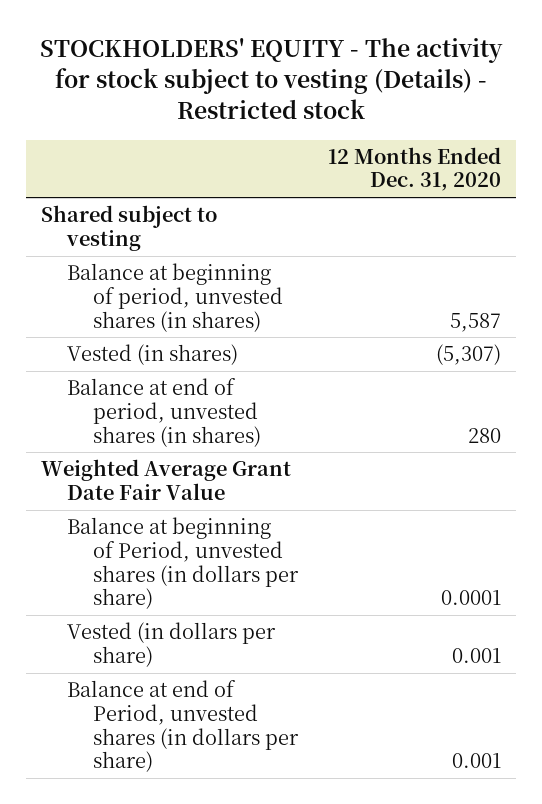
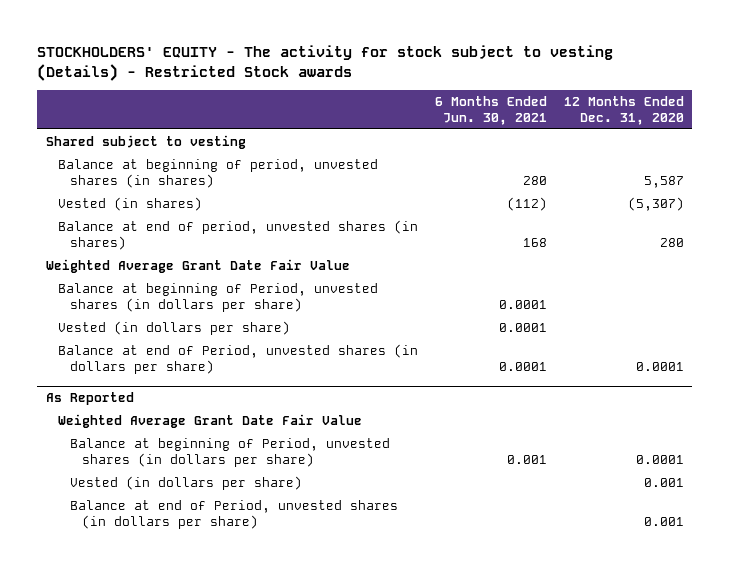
- STOCKHOLDERS' EQUITY - The activity for stock subject to vesting (Details) - Restricted stock
+ STOCKHOLDERS' EQUITY - The activity for stock subject to vesting (Details) - Restricted Stock awards
- | 12 Months Ended Dec. 31, 2020
+ | 6 Months Ended Jun. 30, 2021 | 12 Months Ended Dec. 31, 2020
+ Balance at beginning of Period, unvested shares (in dollars per share) | 0.0001 |
+ Vested (in dollars per share) | 0.0001 |
+ Balance at end of Period, unvested shares (in dollars per share) | 0.0001 | 0.0001
+ As Reported
+ Weighted Average Grant Date Fair Value

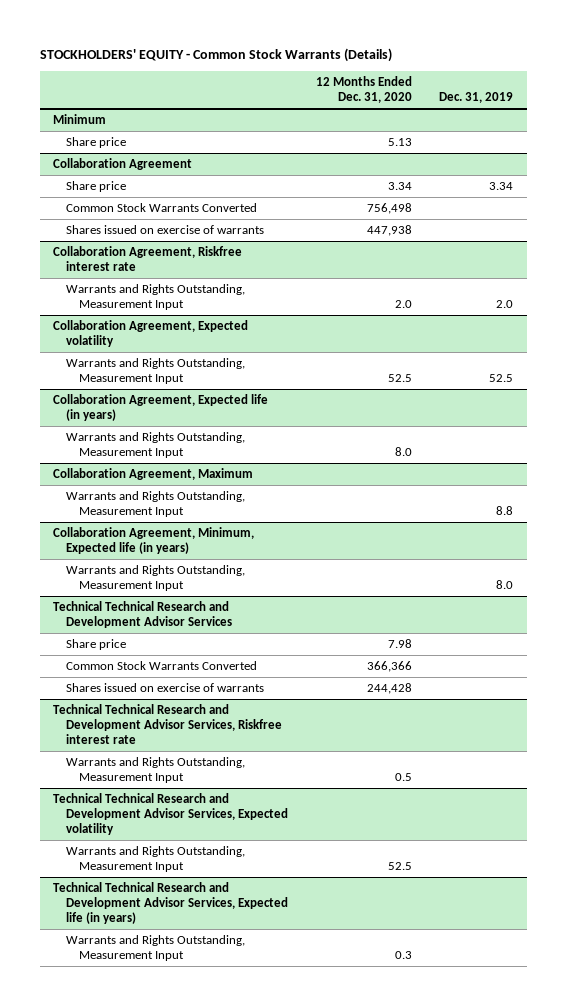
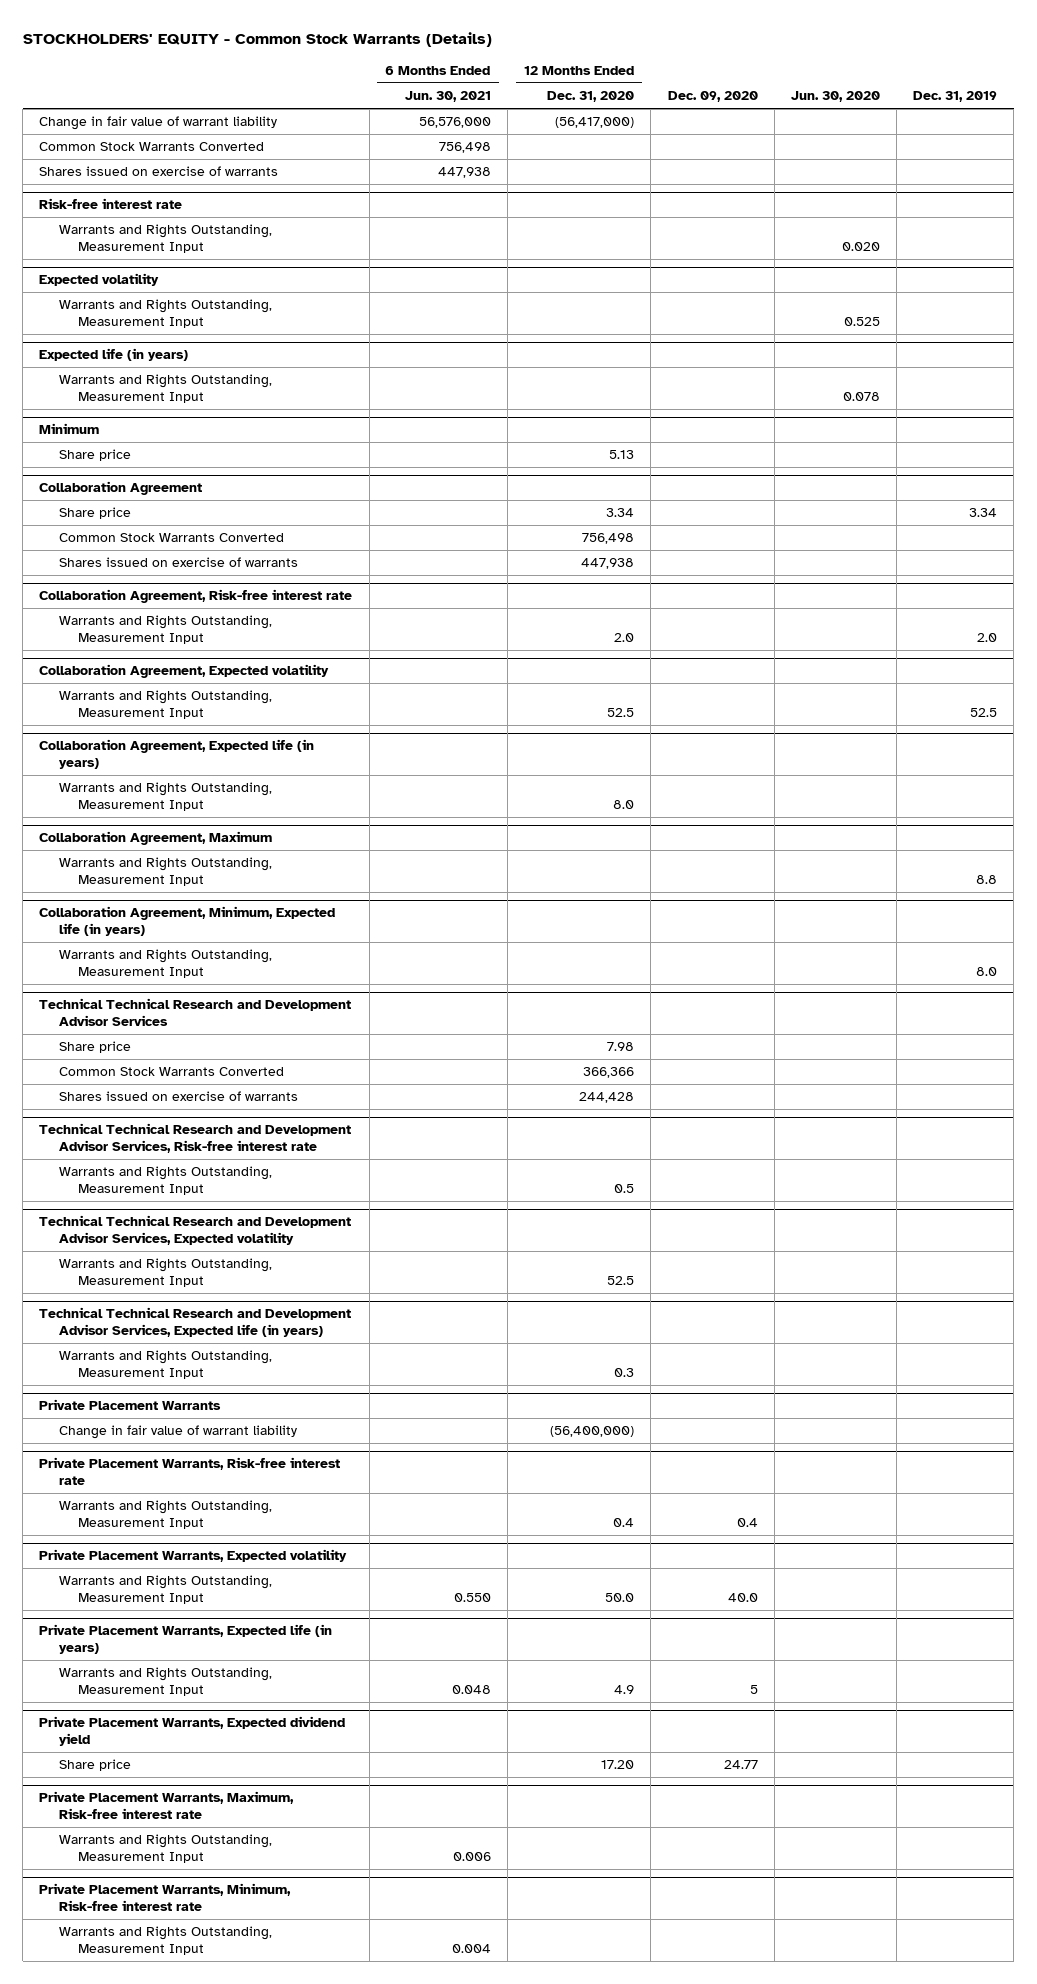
- | 12 Months Ended Dec. 31, 2020 | Dec. 31, 2019
+ | 6 Months Ended Jun. 30, 2021 | 12 Months Ended Dec. 31, 2020 | Dec. 09, 2020 | Jun. 30, 2020 | Dec. 31, 2019
+ Change in fair value of warrant liability | 56,576,000 | (56,417,000) | | |
+ Common Stock Warrants Converted | 756,498 | | | |
+ Shares issued on exercise of warrants | 447,938 | | | |
+ Risk-free interest rate
+ Warrants and Rights Outstanding, Measurement Input | | | | 0.020 |
+ Expected volatility
+ Warrants and Rights Outstanding, Measurement Input | | | | 0.525 |
+ Expected life (in years)
+ Warrants and Rights Outstanding, Measurement Input | | | | 0.078 |
- Collaboration Agreement, Riskfree interest rate
+ Collaboration Agreement, Risk-free interest rate
- Technical Technical Research and Development Advisor Services, Riskfree interest rate
+ Technical Technical Research and Development Advisor Services, Risk-free interest rate
+ Private Placement Warrants
+ Change in fair value of warrant liability | | (56,400,000) | | |
+ Private Placement Warrants, Risk-free interest rate
+ Warrants and Rights Outstanding, Measurement Input | | 0.4 | 0.4 | |
+ Private Placement Warrants, Expected volatility
+ Warrants and Rights Outstanding, Measurement Input | 0.550 | 50.0 | 40.0 | |
+ Private Placement Warrants, Expected life (in years)
+ Warrants and Rights Outstanding, Measurement Input | 0.048 | 4.9 | 5 | |
+ Private Placement Warrants, Expected dividend yield
+ Share price | | 17.20 | 24.77 | |
+ Private Placement Warrants, Maximum, Risk-free interest rate
+ Warrants and Rights Outstanding, Measurement Input | 0.006 | | | |
+ Private Placement Warrants, Minimum, Risk-free interest rate
+ Warrants and Rights Outstanding, Measurement Input | 0.004 | | | |

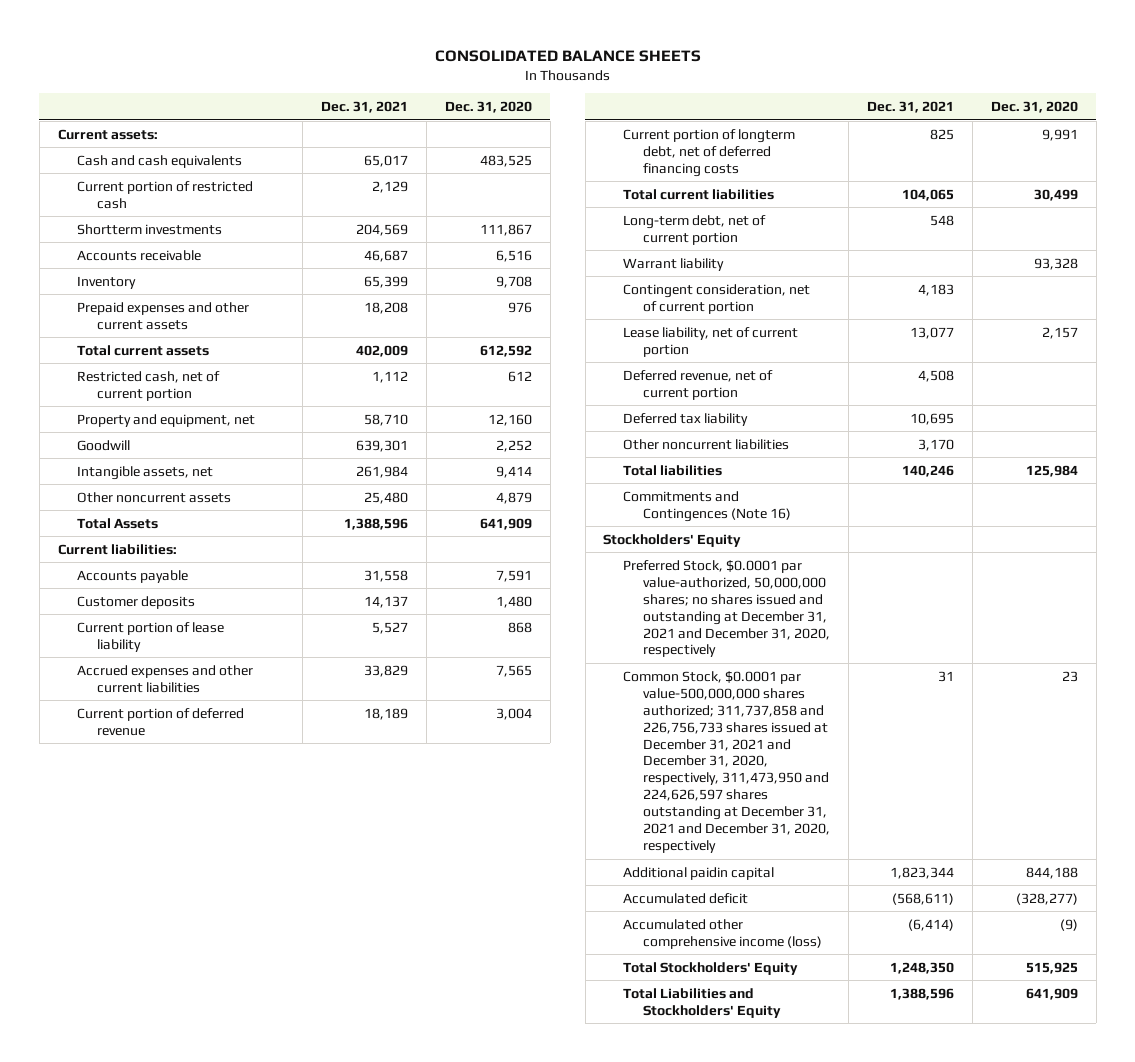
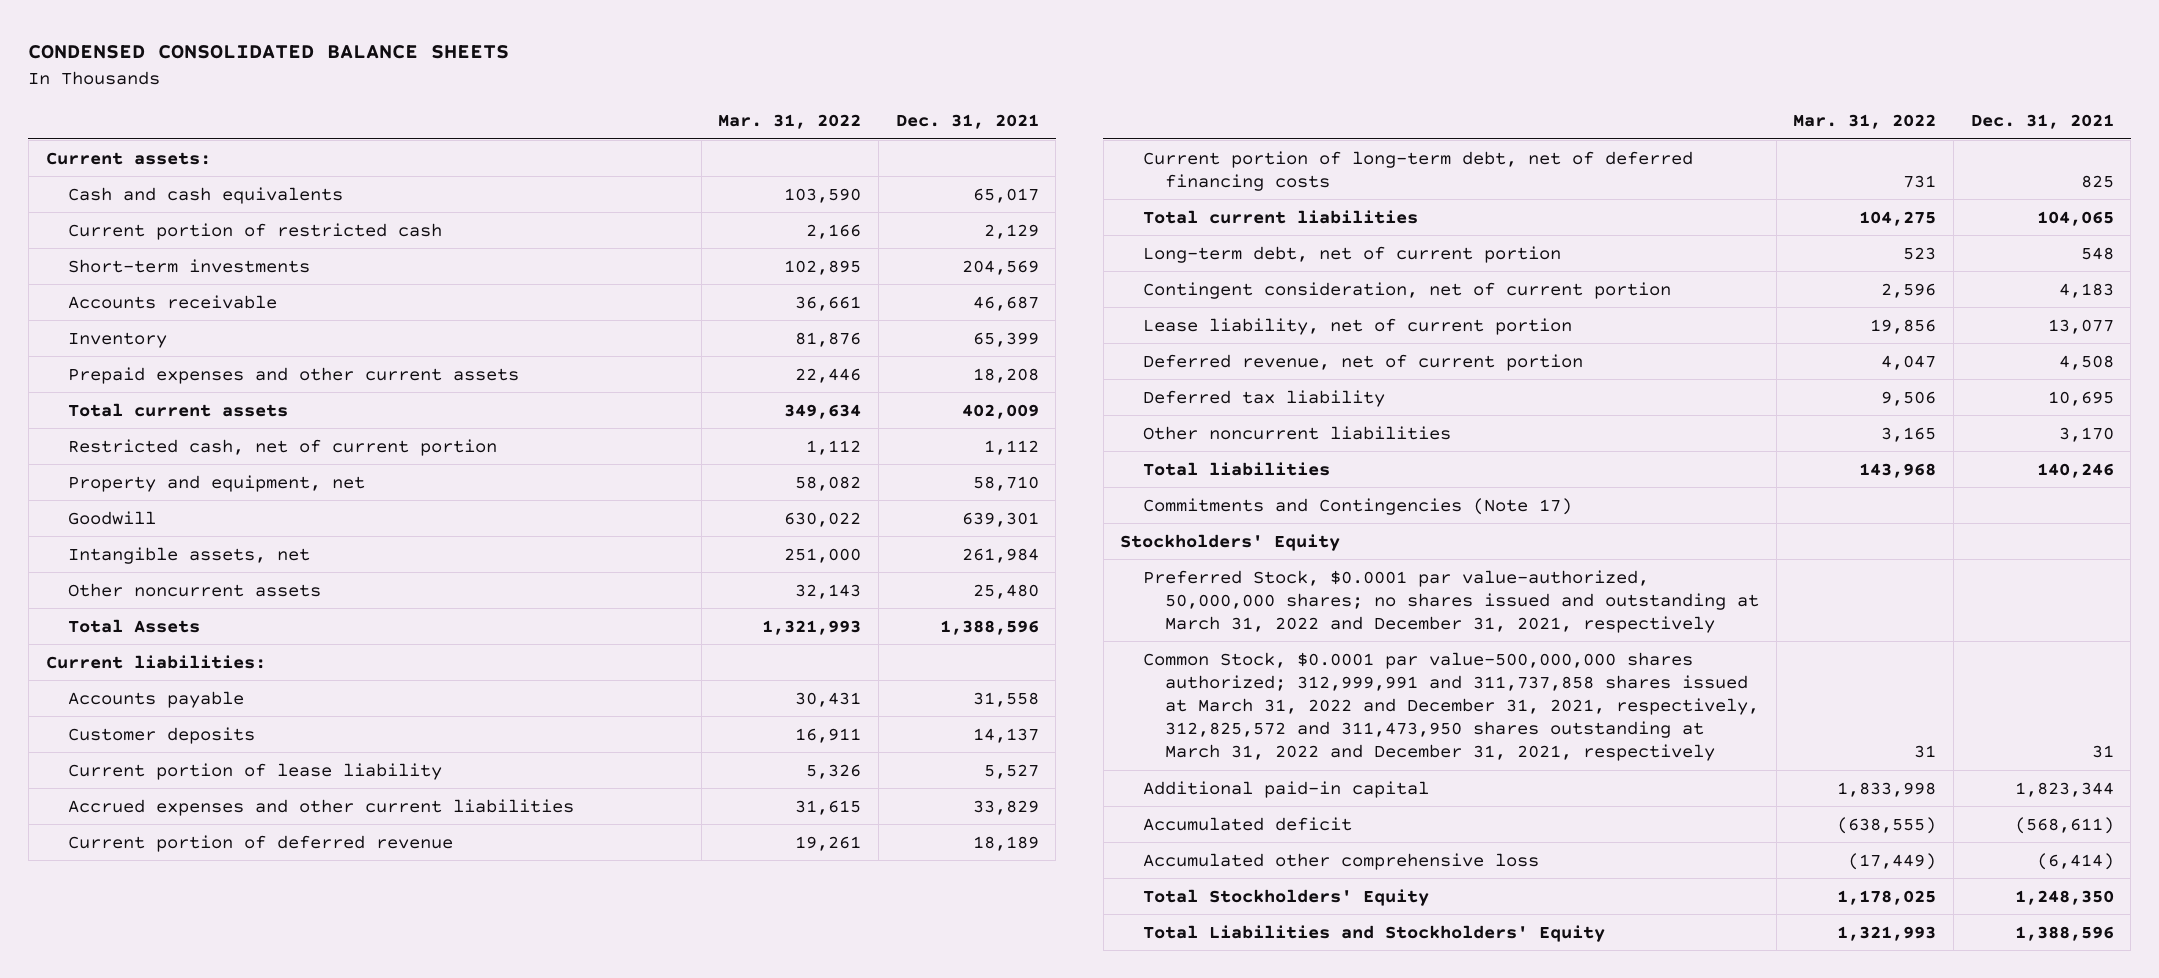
- CONSOLIDATED BALANCE SHEETS
+ CONDENSED CONSOLIDATED BALANCE SHEETS
- | Dec. 31, 2021 | Dec. 31, 2020
+ | Mar. 31, 2022 | Dec. 31, 2021
- Shortterm investments | 204,569 | 111,867
+ Short-term investments | 102,895 | 204,569
- Current portion of longterm debt, net of deferred financing costs | 825 | 9,991
+ Current portion of long-term debt, net of deferred financing costs | 731 | 825
- Warrant liability | | 93,328
- Commitments and Contingences (Note 16)
+ Commitments and Contingencies (Note 17)
- Preferred Stock, $0.0001 par value-authorized, 50,000,000 shares; no shares issued and outstanding at December 31, 2021 and December 31, 2020, respectively
- Common Stock, $0.0001 par value-500,000,000 shares authorized; 311,737,858 and 226,756,733 shares issued at December 31, 2021 and December 31, 2020, respectively, 311,473,950 and 224,626,597 shares outstanding at December 31, 2021 and December 31, 2020, respectively | 31 | 23
- Additional paidin capital | 1,823,344 | 844,188
+ Preferred Stock, $0.0001 par value-authorized, 50,000,000 shares; no shares issued and outstanding at March 31, 2022 and December 31, 2021, respectively
+ Common Stock, $0.0001 par value-500,000,000 shares authorized; 312,999,991 and 311,737,858 shares issued at March 31, 2022 and December 31, 2021, respectively, 312,825,572 and 311,473,950 shares outstanding at March 31, 2022 and December 31, 2021, respectively | 31 | 31
+ Additional paid-in capital | 1,833,998 | 1,823,344
- Accumulated other comprehensive income (loss) | (6,414) | (9)
+ Accumulated other comprehensive loss | (17,449) | (6,414)

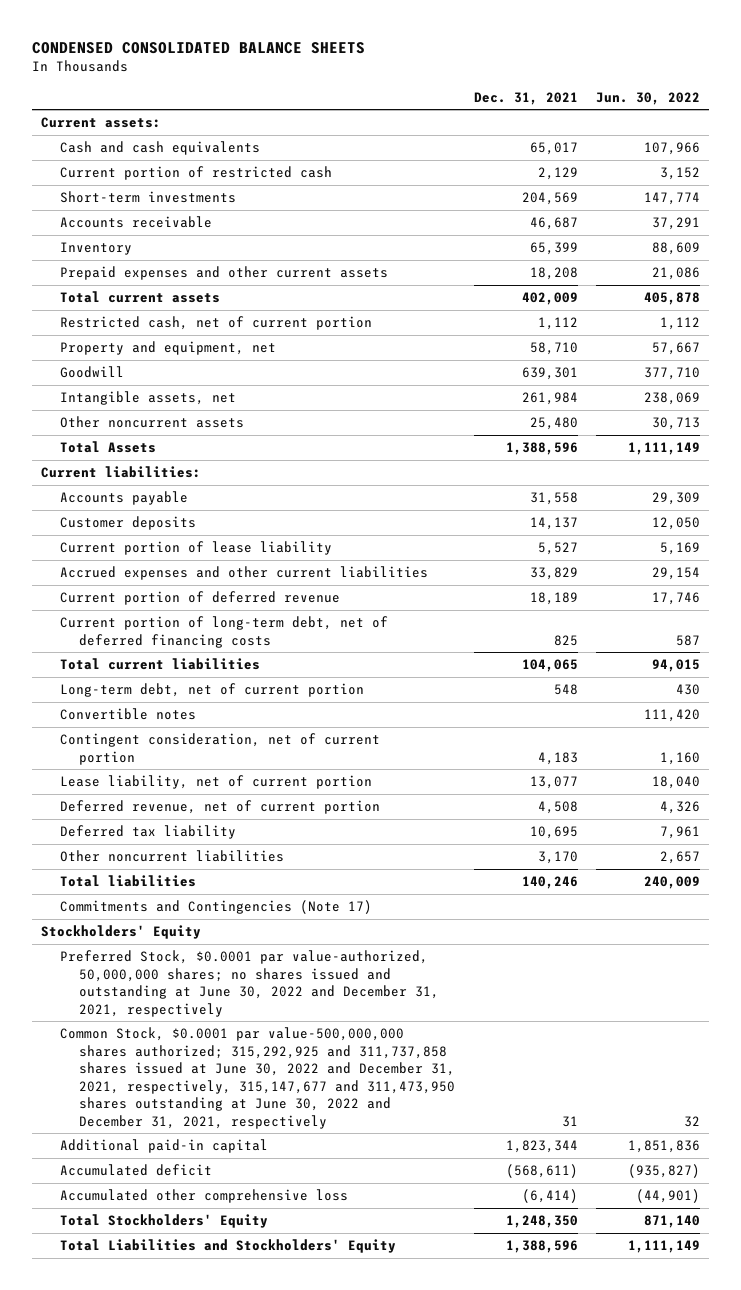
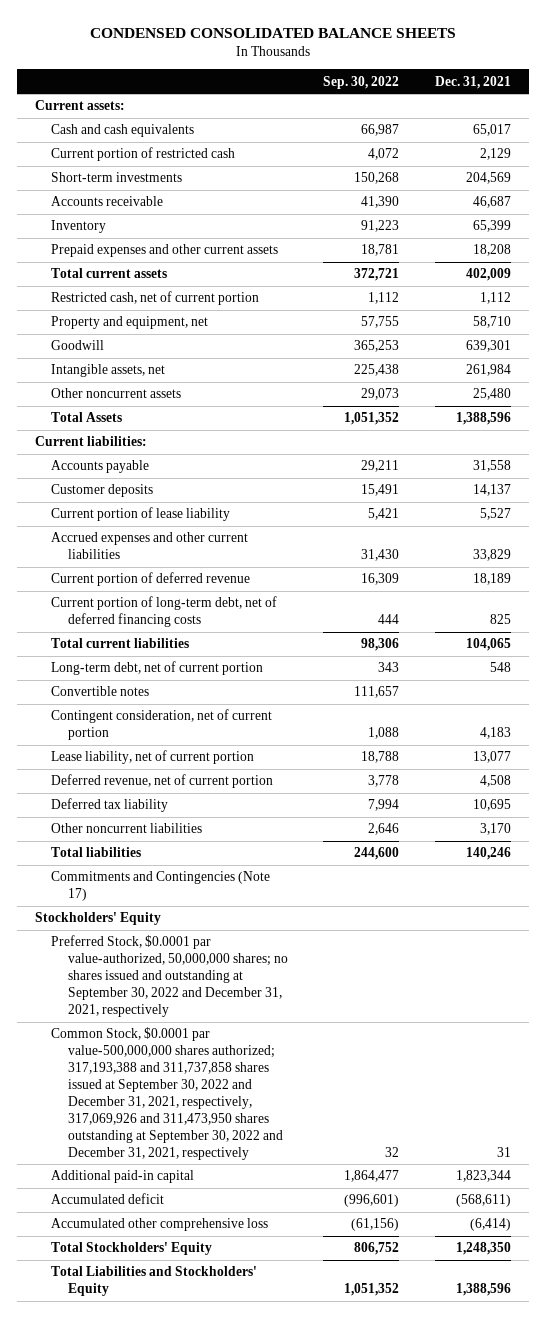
- | Dec. 31, 2021 | Jun. 30, 2022
+ | Sep. 30, 2022 | Dec. 31, 2021
- Preferred Stock, $0.0001 par value-authorized, 50,000,000 shares; no shares issued and outstanding at June 30, 2022 and December 31, 2021, respectively
- Common Stock, $0.0001 par value-500,000,000 shares authorized; 315,292,925 and 311,737,858 shares issued at June 30, 2022 and December 31, 2021, respectively, 315,147,677 and 311,473,950 shares outstanding at June 30, 2022 and December 31, 2021, respectively | 31 | 32
+ Preferred Stock, $0.0001 par value-authorized, 50,000,000 shares; no shares issued and outstanding at September 30, 2022 and December 31, 2021, respectively
+ Common Stock, $0.0001 par value-500,000,000 shares authorized; 317,193,388 and 311,737,858 shares issued at September 30, 2022 and December 31, 2021, respectively, 317,069,926 and 311,473,950 shares outstanding at September 30, 2022 and December 31, 2021, respectively | 32 | 31

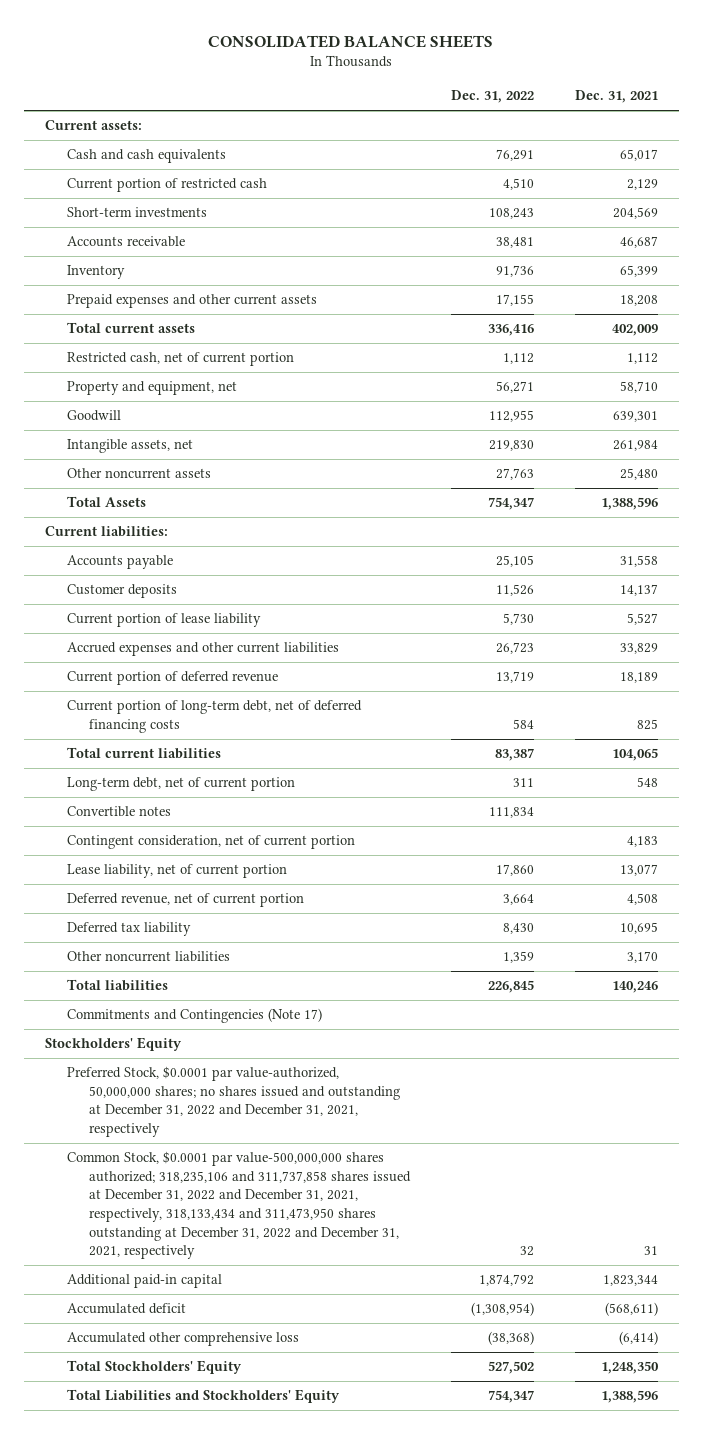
- CONDENSED CONSOLIDATED BALANCE SHEETS
+ CONSOLIDATED BALANCE SHEETS
- | Sep. 30, 2022 | Dec. 31, 2021
+ | Dec. 31, 2022 | Dec. 31, 2021
- Preferred Stock, $0.0001 par value-authorized, 50,000,000 shares; no shares issued and outstanding at September 30, 2022 and December 31, 2021, respectively
- Common Stock, $0.0001 par value-500,000,000 shares authorized; 317,193,388 and 311,737,858 shares issued at September 30, 2022 and December 31, 2021, respectively, 317,069,926 and 311,473,950 shares outstanding at September 30, 2022 and December 31, 2021, respectively | 32 | 31
+ Preferred Stock, $0.0001 par value-authorized, 50,000,000 shares; no shares issued and outstanding at December 31, 2022 and December 31, 2021, respectively
+ Common Stock, $0.0001 par value-500,000,000 shares authorized; 318,235,106 and 311,737,858 shares issued at December 31, 2022 and December 31, 2021, respectively, 318,133,434 and 311,473,950 shares outstanding at December 31, 2022 and December 31, 2021, respectively | 32 | 31

